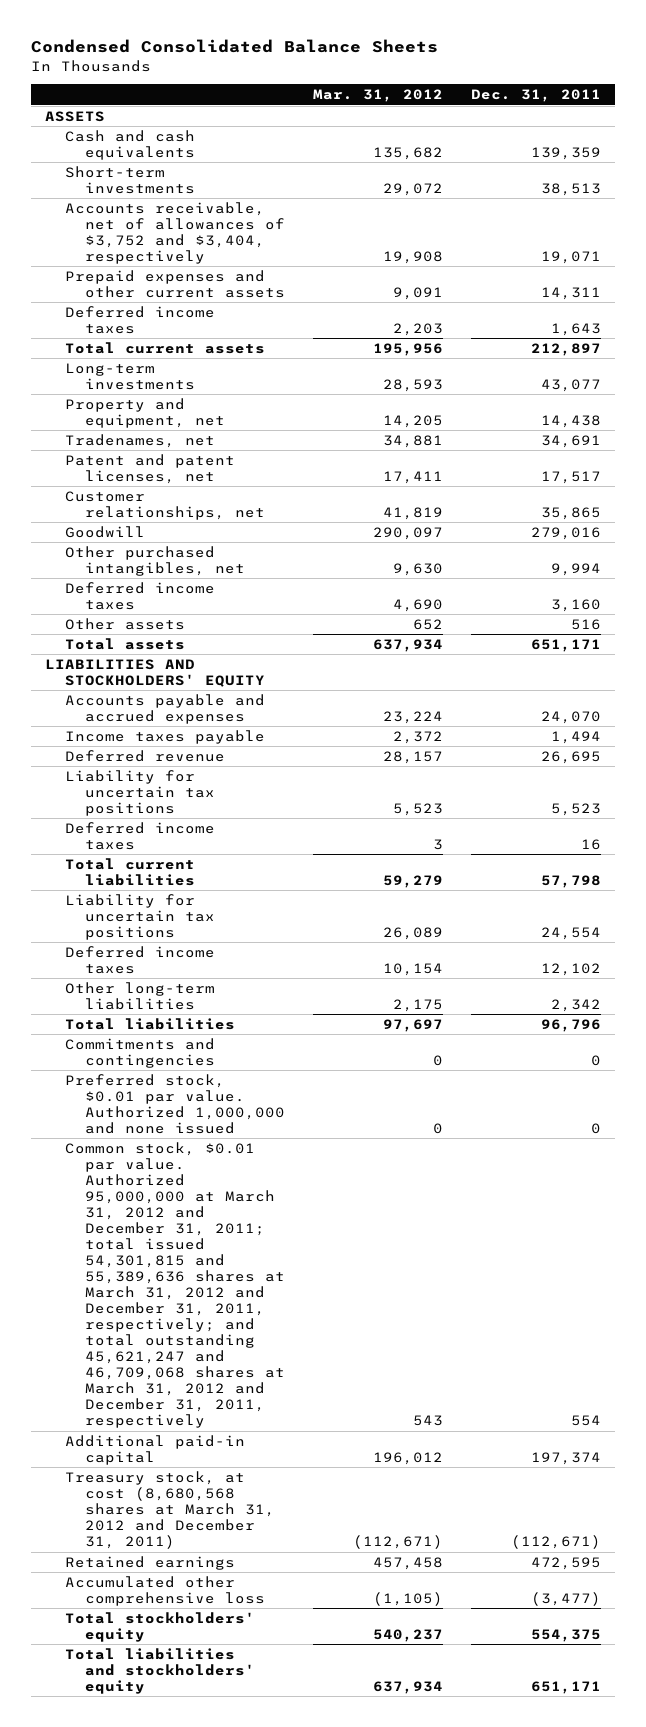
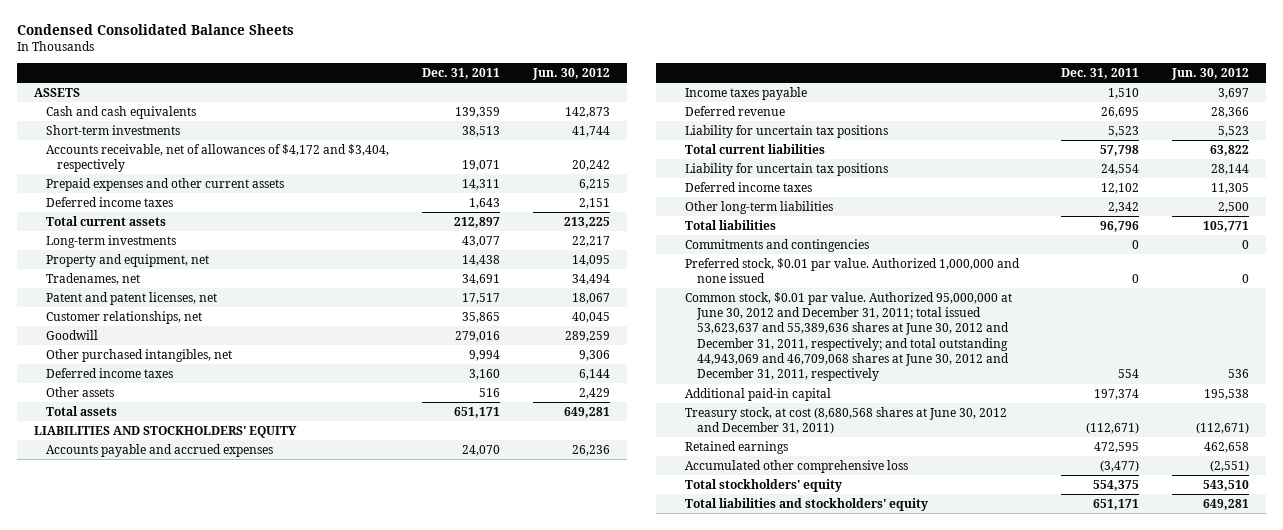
- | Mar. 31, 2012 | Dec. 31, 2011
+ | Dec. 31, 2011 | Jun. 30, 2012
- Accounts receivable, net of allowances of $3,752 and $3,404, respectively | 19,908 | 19,071
+ Accounts receivable, net of allowances of $4,172 and $3,404, respectively | 19,071 | 20,242
- Income taxes payable | 2,372 | 1,494
+ Income taxes payable | 1,510 | 3,697
- Deferred income taxes | 3 | 16
- Common stock, $0.01 par value. Authorized 95,000,000 at March 31, 2012 and December 31, 2011; total issued 54,301,815 and 55,389,636 shares at March 31, 2012 and December 31, 2011, respectively; and total outstanding 45,621,247 and 46,709,068 shares at March 31, 2012 and December 31, 2011, respectively | 543 | 554
+ Common stock, $0.01 par value. Authorized 95,000,000 at June 30, 2012 and December 31, 2011; total issued 53,623,637 and 55,389,636 shares at June 30, 2012 and December 31, 2011, respectively; and total outstanding 44,943,069 and 46,709,068 shares at June 30, 2012 and December 31, 2011, respectively | 554 | 536
- Treasury stock, at cost (8,680,568 shares at March 31, 2012 and December 31, 2011) | (112,671) | (112,671)
+ Treasury stock, at cost (8,680,568 shares at June 30, 2012 and December 31, 2011) | (112,671) | (112,671)

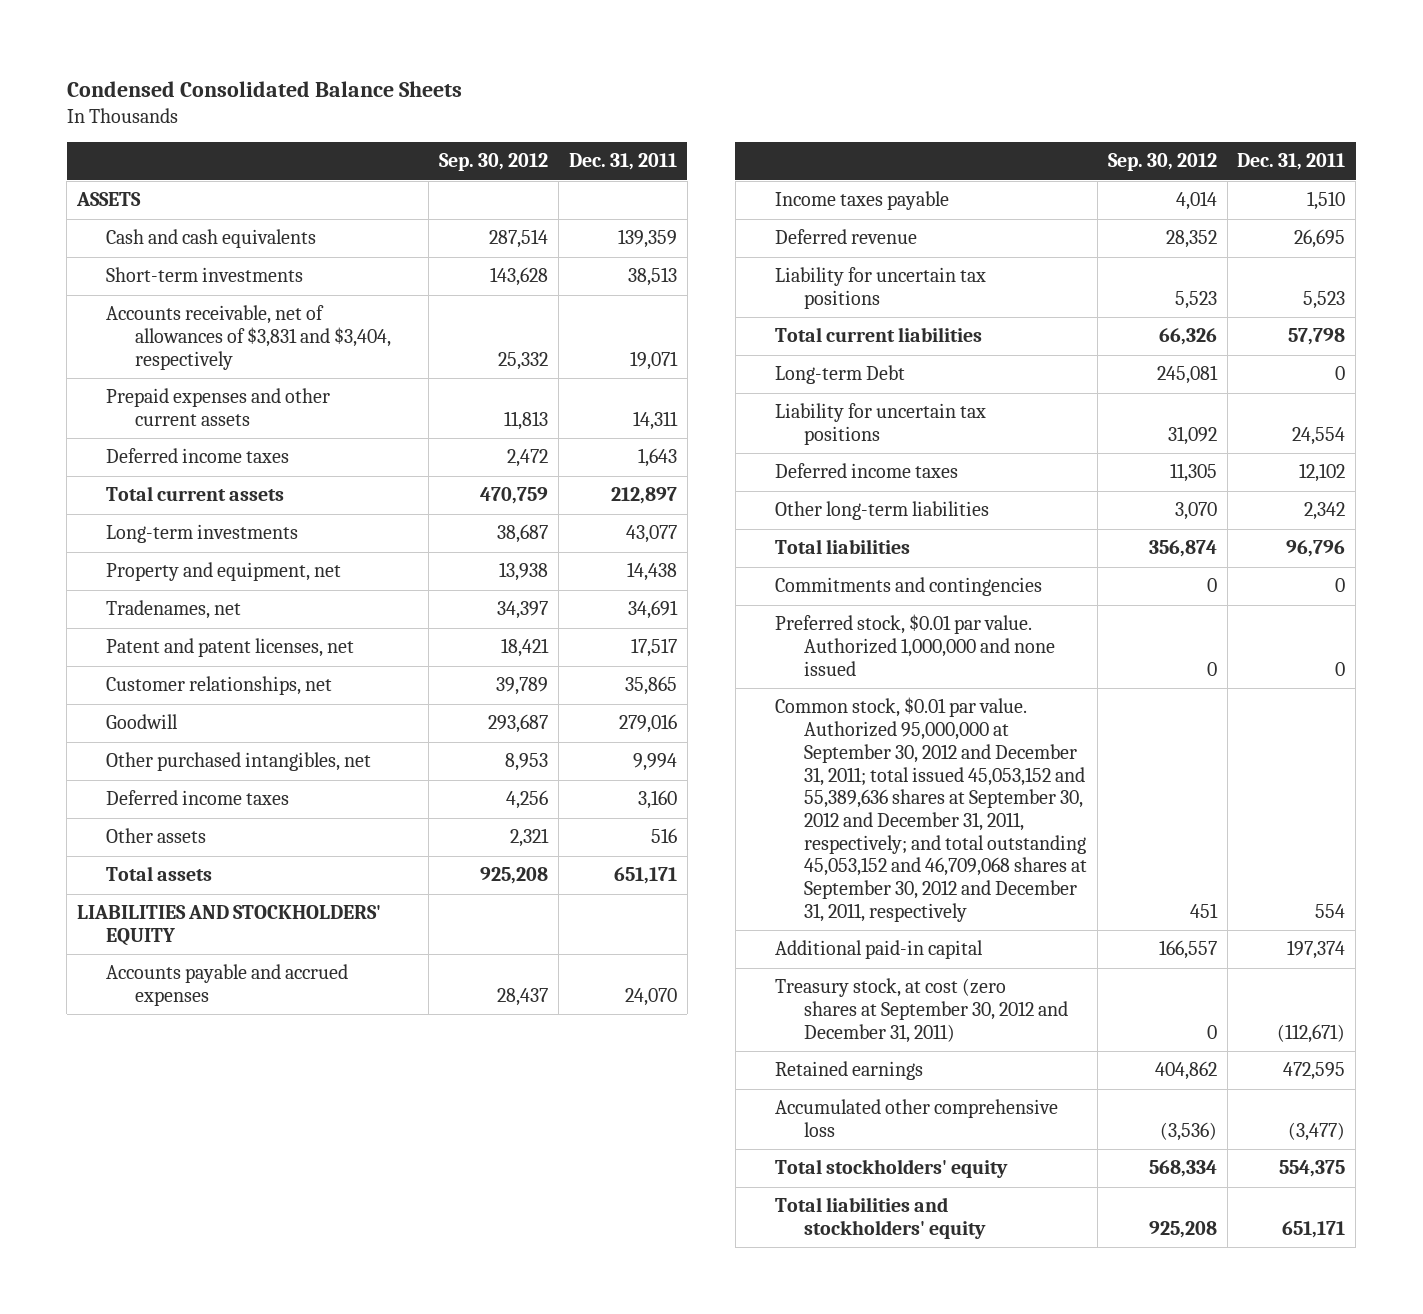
- | Dec. 31, 2011 | Jun. 30, 2012
+ | Sep. 30, 2012 | Dec. 31, 2011
- Accounts receivable, net of allowances of $4,172 and $3,404, respectively | 19,071 | 20,242
+ Accounts receivable, net of allowances of $3,831 and $3,404, respectively | 25,332 | 19,071
+ Long-term Debt | 245,081 | 0
- Common stock, $0.01 par value. Authorized 95,000,000 at June 30, 2012 and December 31, 2011; total issued 53,623,637 and 55,389,636 shares at June 30, 2012 and December 31, 2011, respectively; and total outstanding 44,943,069 and 46,709,068 shares at June 30, 2012 and December 31, 2011, respectively | 554 | 536
+ Common stock, $0.01 par value. Authorized 95,000,000 at September 30, 2012 and December 31, 2011; total issued 45,053,152 and 55,389,636 shares at September 30, 2012 and December 31, 2011, respectively; and total outstanding 45,053,152 and 46,709,068 shares at September 30, 2012 and December 31, 2011, respectively | 451 | 554
- Treasury stock, at cost (8,680,568 shares at June 30, 2012 and December 31, 2011) | (112,671) | (112,671)
+ Treasury stock, at cost (zero shares at September 30, 2012 and December 31, 2011) | 0 | (112,671)

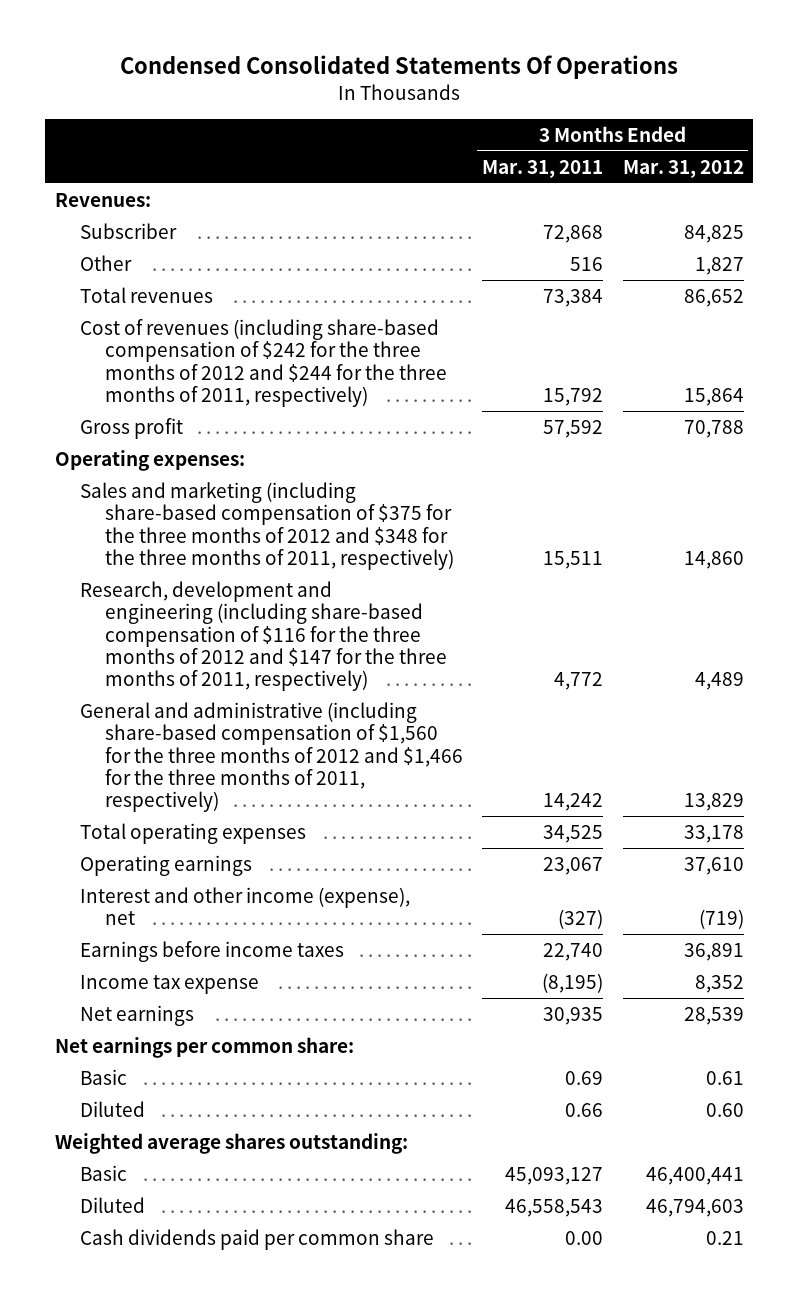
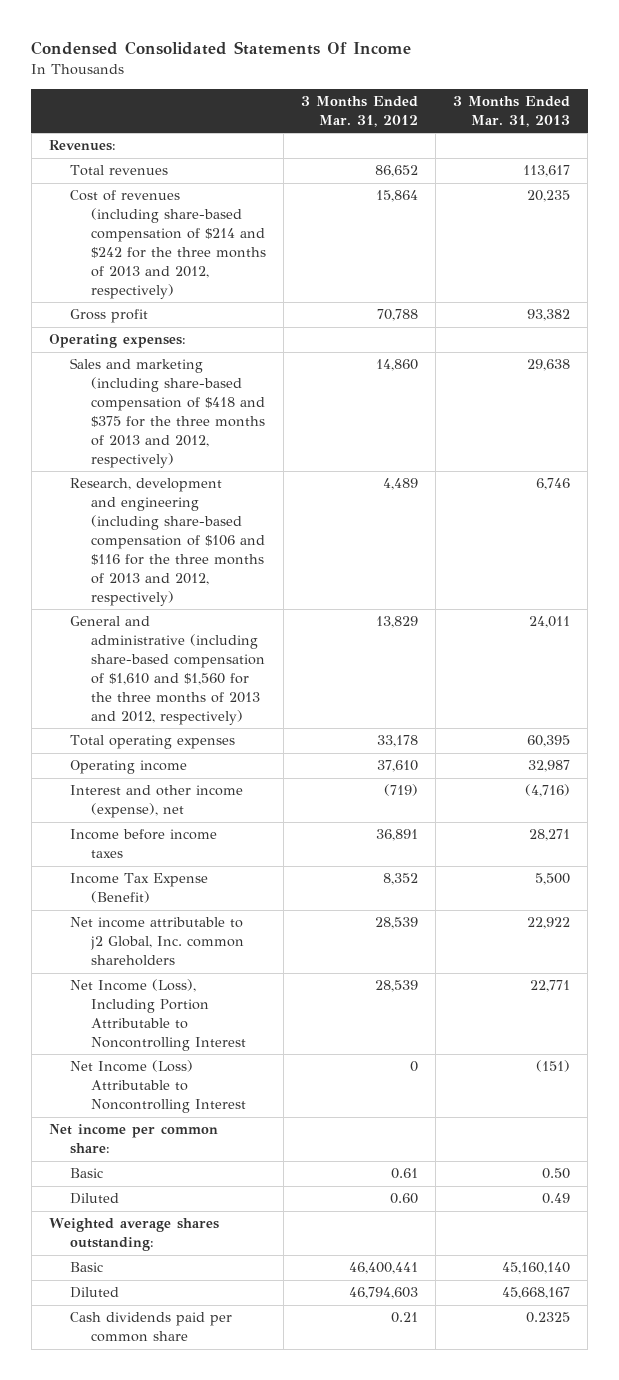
- Condensed Consolidated Statements Of Operations
+ Condensed Consolidated Statements Of Income
- | 3 Months Ended Mar. 31, 2011 | 3 Months Ended Mar. 31, 2012
+ | 3 Months Ended Mar. 31, 2012 | 3 Months Ended Mar. 31, 2013
- Subscriber | 72,868 | 84,825
- Other | 516 | 1,827
- Cost of revenues (including share-based compensation of $242 for the three months of 2012 and $244 for the three months of 2011, respectively) | 15,792 | 15,864
+ Cost of revenues (including share-based compensation of $214 and $242 for the three months of 2013 and 2012, respectively) | 15,864 | 20,235
- Sales and marketing (including share-based compensation of $375 for the three months of 2012 and $348 for the three months of 2011, respectively) | 15,511 | 14,860
- Research, development and engineering (including share-based compensation of $116 for the three months of 2012 and $147 for the three months of 2011, respectively) | 4,772 | 4,489
- General and administrative (including share-based compensation of $1,560 for the three months of 2012 and $1,466 for the three months of 2011, respectively) | 14,242 | 13,829
+ Sales and marketing (including share-based compensation of $418 and $375 for the three months of 2013 and 2012, respectively) | 14,860 | 29,638
+ Research, development and engineering (including share-based compensation of $106 and $116 for the three months of 2013 and 2012, respectively) | 4,489 | 6,746
+ General and administrative (including share-based compensation of $1,610 and $1,560 for the three months of 2013 and 2012, respectively) | 13,829 | 24,011
- Operating earnings | 23,067 | 37,610
+ Operating income | 37,610 | 32,987
- Earnings before income taxes | 22,740 | 36,891
- Income tax expense | (8,195) | 8,352
- Net earnings | 30,935 | 28,539
- Net earnings per common share:
+ Income before income taxes | 36,891 | 28,271
+ Income Tax Expense (Benefit) | 8,352 | 5,500
+ Net income attributable to j2 Global, Inc. common shareholders | 28,539 | 22,922
+ Net Income (Loss), Including Portion Attributable to Noncontrolling Interest | 28,539 | 22,771
+ Net Income (Loss) Attributable to Noncontrolling Interest | 0 | (151)
+ Net income per common share:

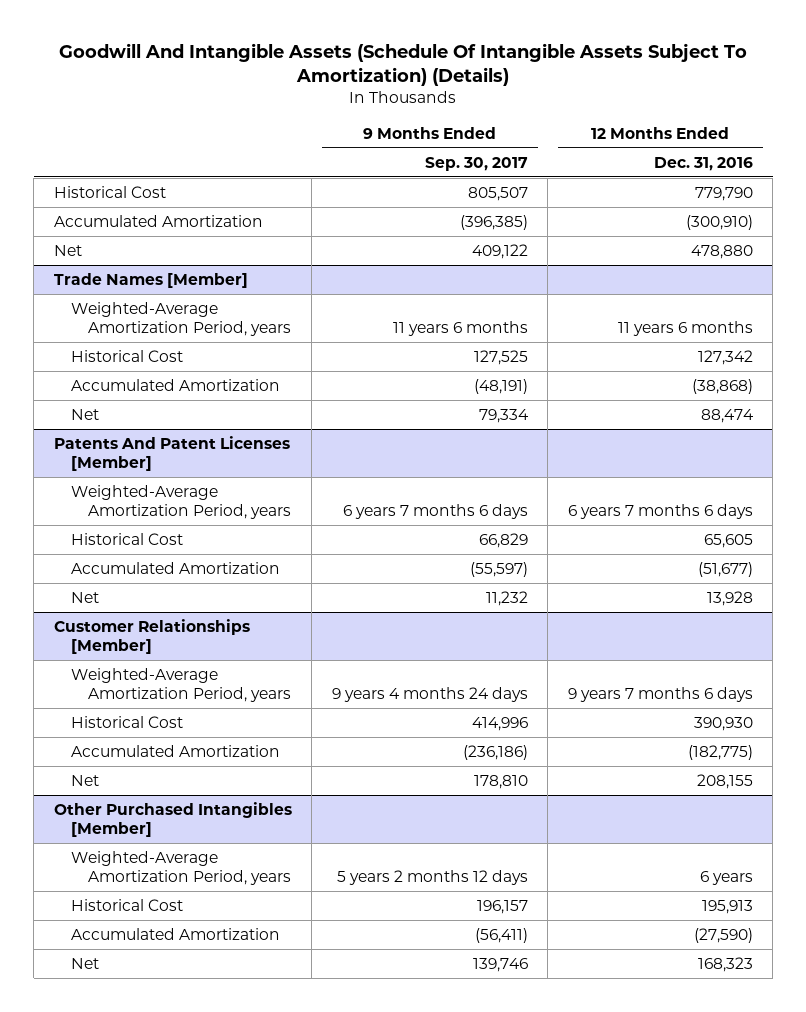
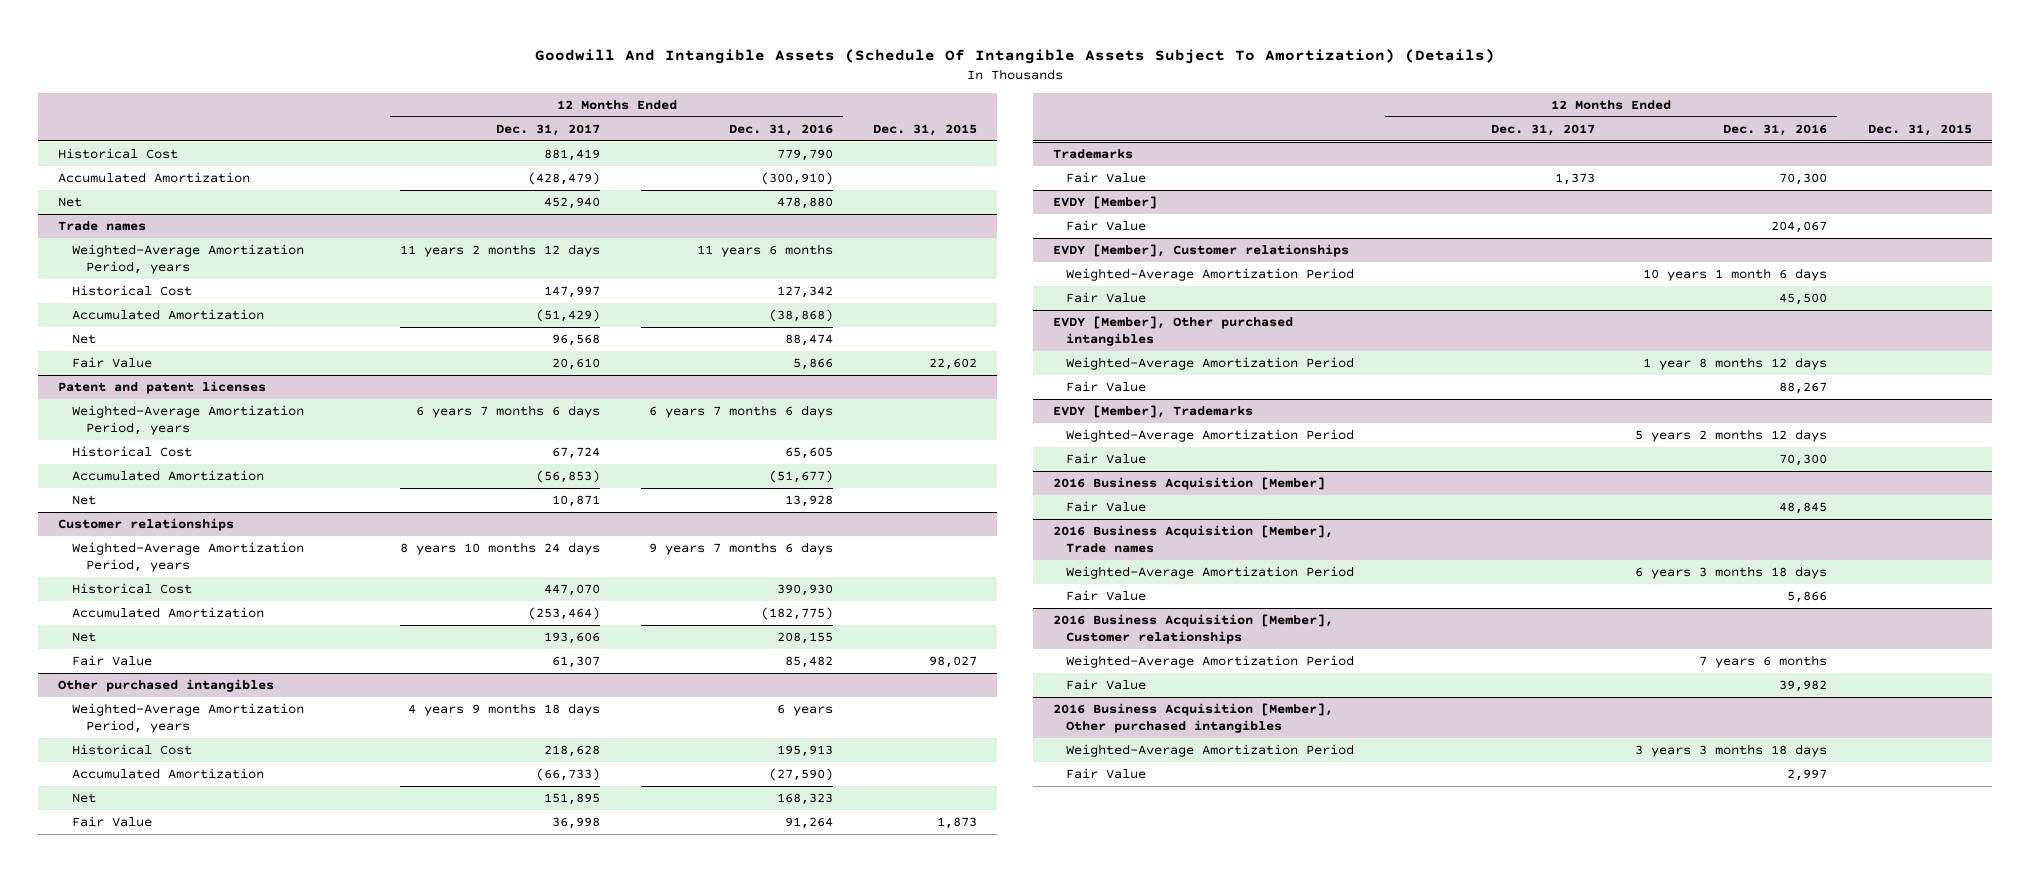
- | 9 Months Ended Sep. 30, 2017 | 12 Months Ended Dec. 31, 2016
+ | 12 Months Ended Dec. 31, 2017 | 12 Months Ended Dec. 31, 2016 | Dec. 31, 2015
- Trade Names [Member]
+ Trade names
- Patents And Patent Licenses [Member]
+ Fair Value | 20,610 | 5,866 | 22,602
+ Patent and patent licenses
- Customer Relationships [Member]
+ Customer relationships
- Other Purchased Intangibles [Member]
+ Fair Value | 61,307 | 85,482 | 98,027
+ Other purchased intangibles
+ Fair Value | 36,998 | 91,264 | 1,873
+ Trademarks
+ Fair Value | 1,373 | 70,300 |
+ EVDY [Member]
+ Fair Value | | 204,067 |
+ EVDY [Member], Customer relationships
+ Weighted-Average Amortization Period | | 10 years 1 month 6 days |
+ Fair Value | | 45,500 |
+ EVDY [Member], Other purchased intangibles
+ Weighted-Average Amortization Period | | 1 year 8 months 12 days |
+ Fair Value | | 88,267 |
+ EVDY [Member], Trademarks
+ Weighted-Average Amortization Period | | 5 years 2 months 12 days |
+ Fair Value | | 70,300 |
+ 2016 Business Acquisition [Member]
+ Fair Value | | 48,845 |
+ 2016 Business Acquisition [Member], Trade names
+ Weighted-Average Amortization Period | | 6 years 3 months 18 days |
+ Fair Value | | 5,866 |
+ 2016 Business Acquisition [Member], Customer relationships
+ Weighted-Average Amortization Period | | 7 years 6 months |
+ Fair Value | | 39,982 |
+ 2016 Business Acquisition [Member], Other purchased intangibles
+ Weighted-Average Amortization Period | | 3 years 3 months 18 days |
+ Fair Value | | 2,997 |

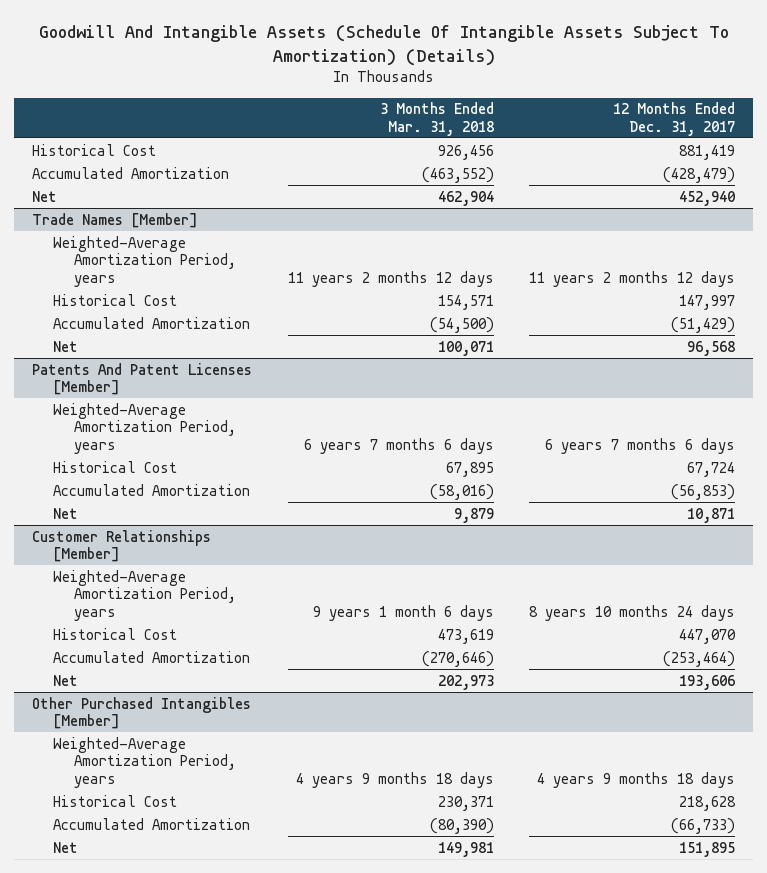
- | 12 Months Ended Dec. 31, 2017 | 12 Months Ended Dec. 31, 2016 | Dec. 31, 2015
+ | 3 Months Ended Mar. 31, 2018 | 12 Months Ended Dec. 31, 2017
- Trade names
+ Trade Names [Member]
- Fair Value | 20,610 | 5,866 | 22,602
- Patent and patent licenses
+ Patents And Patent Licenses [Member]
- Customer relationships
+ Customer Relationships [Member]
- Fair Value | 61,307 | 85,482 | 98,027
- Other purchased intangibles
+ Other Purchased Intangibles [Member]
- Fair Value | 36,998 | 91,264 | 1,873
- Trademarks
- Fair Value | 1,373 | 70,300 |
- EVDY [Member]
- Fair Value | | 204,067 |
- EVDY [Member], Customer relationships
- Weighted-Average Amortization Period | | 10 years 1 month 6 days |
- Fair Value | | 45,500 |
- EVDY [Member], Other purchased intangibles
- Weighted-Average Amortization Period | | 1 year 8 months 12 days |
- Fair Value | | 88,267 |
- EVDY [Member], Trademarks
- Weighted-Average Amortization Period | | 5 years 2 months 12 days |
- Fair Value | | 70,300 |
- 2016 Business Acquisition [Member]
- Fair Value | | 48,845 |
- 2016 Business Acquisition [Member], Trade names
- Weighted-Average Amortization Period | | 6 years 3 months 18 days |
- Fair Value | | 5,866 |
- 2016 Business Acquisition [Member], Customer relationships
- Weighted-Average Amortization Period | | 7 years 6 months |
- Fair Value | | 39,982 |
- 2016 Business Acquisition [Member], Other purchased intangibles
- Weighted-Average Amortization Period | | 3 years 3 months 18 days |
- Fair Value | | 2,997 |

